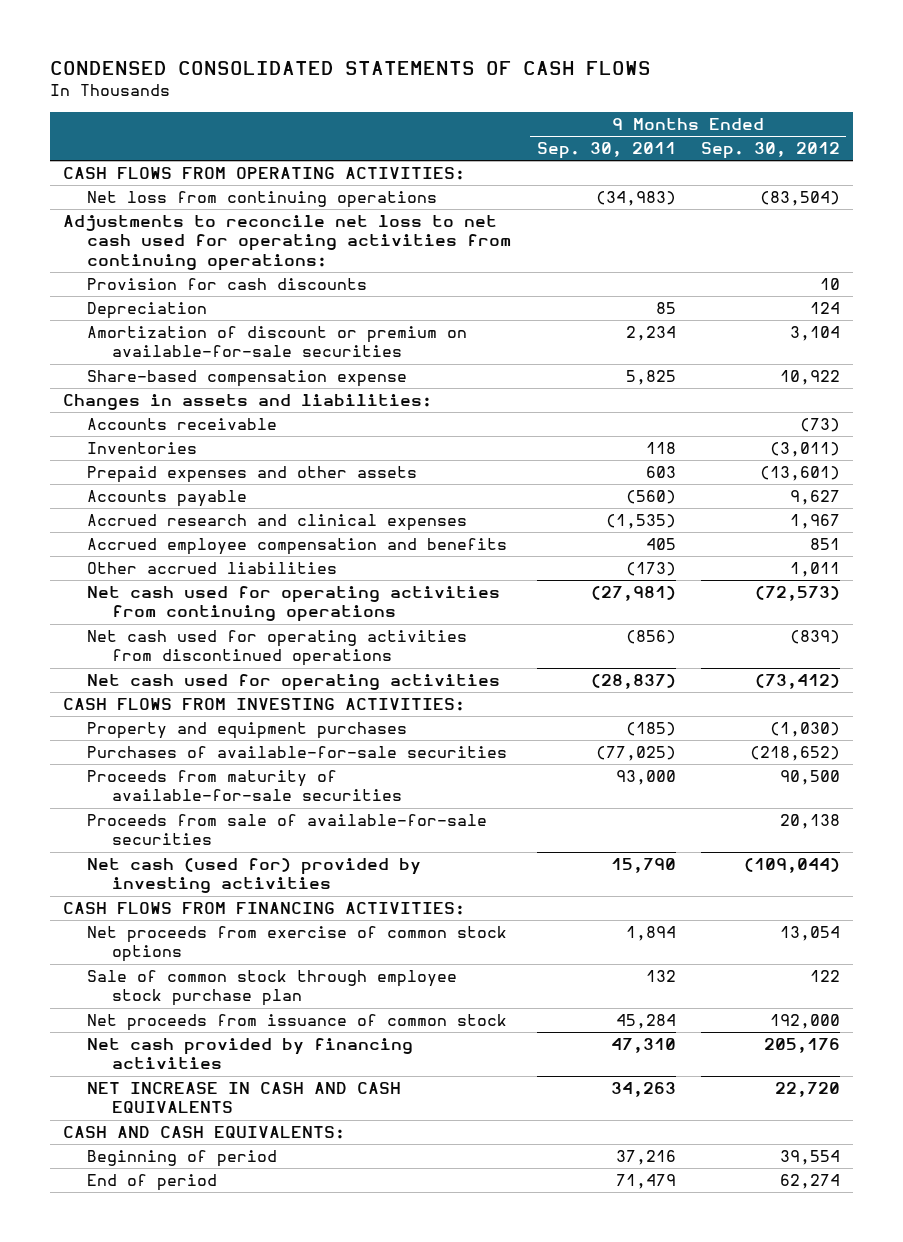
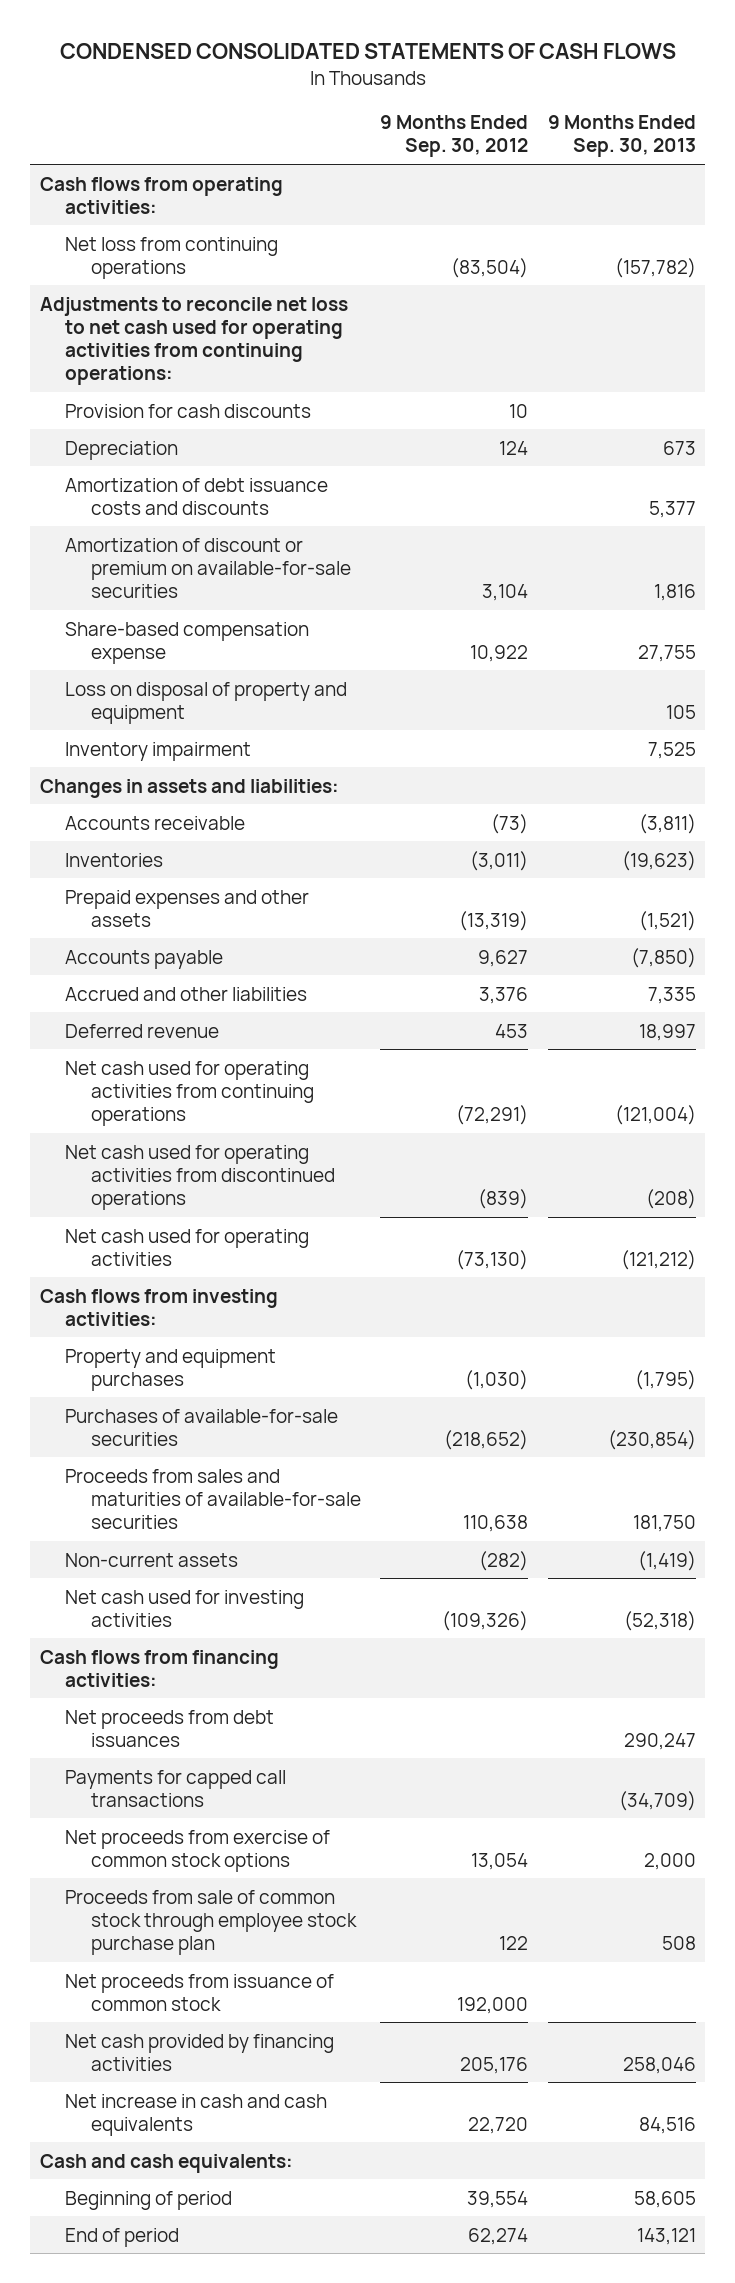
- | 9 Months Ended Sep. 30, 2011 | 9 Months Ended Sep. 30, 2012
+ | 9 Months Ended Sep. 30, 2012 | 9 Months Ended Sep. 30, 2013
- CASH FLOWS FROM OPERATING ACTIVITIES:
+ Cash flows from operating activities:
+ Amortization of debt issuance costs and discounts | | 5,377
+ Loss on disposal of property and equipment | | 105
+ Inventory impairment | | 7,525
- Prepaid expenses and other assets | 603 | (13,601)
+ Prepaid expenses and other assets | (13,319) | (1,521)
- Accrued research and clinical expenses | (1,535) | 1,967
- Accrued employee compensation and benefits | 405 | 851
- Other accrued liabilities | (173) | 1,011
- Net cash used for operating activities from continuing operations | (27,981) | (72,573)
+ Accrued and other liabilities | 3,376 | 7,335
+ Deferred revenue | 453 | 18,997
+ Net cash used for operating activities from continuing operations | (72,291) | (121,004)
- Net cash used for operating activities | (28,837) | (73,412)
- CASH FLOWS FROM INVESTING ACTIVITIES:
+ Net cash used for operating activities | (73,130) | (121,212)
+ Cash flows from investing activities:
- Proceeds from maturity of available-for-sale securities | 93,000 | 90,500
- Proceeds from sale of available-for-sale securities | | 20,138
- Net cash (used for) provided by investing activities | 15,790 | (109,044)
- CASH FLOWS FROM FINANCING ACTIVITIES:
+ Proceeds from sales and maturities of available-for-sale securities | 110,638 | 181,750
+ Non-current assets | (282) | (1,419)
+ Net cash used for investing activities | (109,326) | (52,318)
+ Cash flows from financing activities:
+ Net proceeds from debt issuances | | 290,247
+ Payments for capped call transactions | | (34,709)
- Sale of common stock through employee stock purchase plan | 132 | 122
+ Proceeds from sale of common stock through employee stock purchase plan | 122 | 508
- NET INCREASE IN CASH AND CASH EQUIVALENTS | 34,263 | 22,720
- CASH AND CASH EQUIVALENTS:
+ Net increase in cash and cash equivalents | 22,720 | 84,516
+ Cash and cash equivalents:

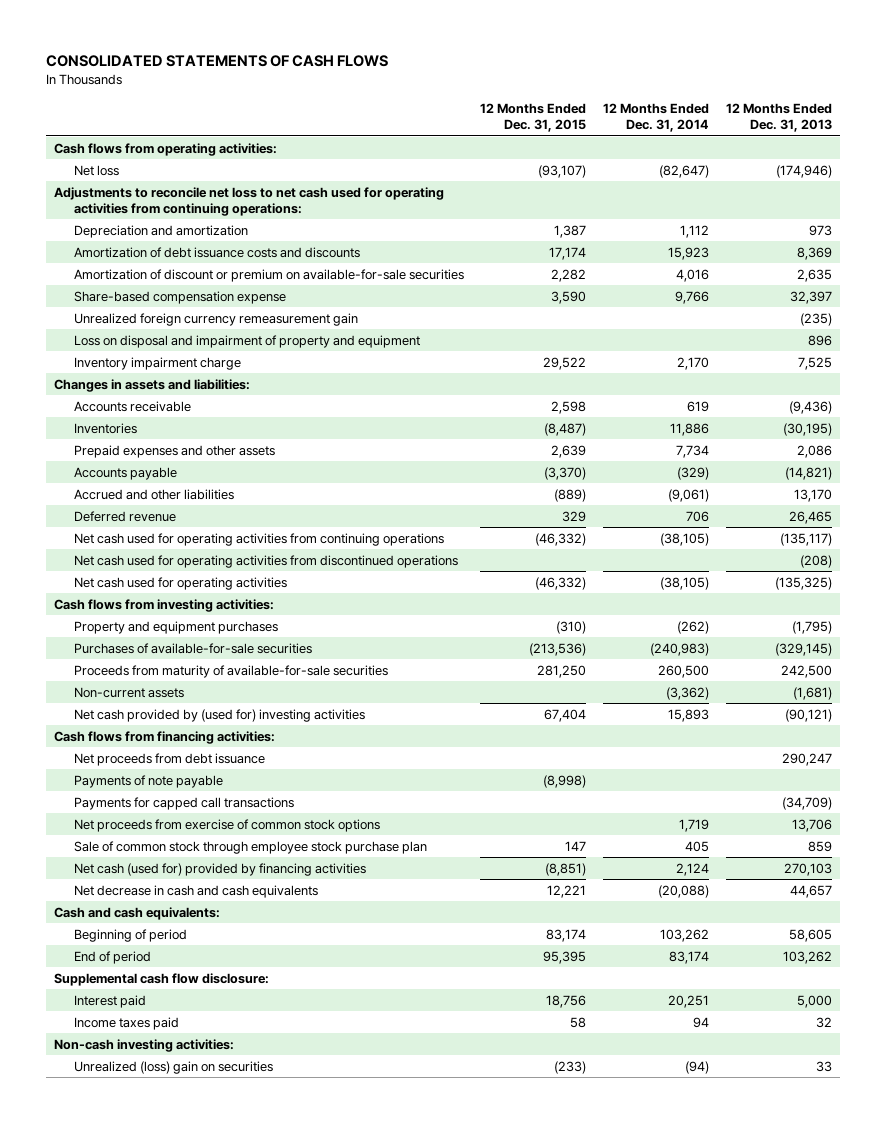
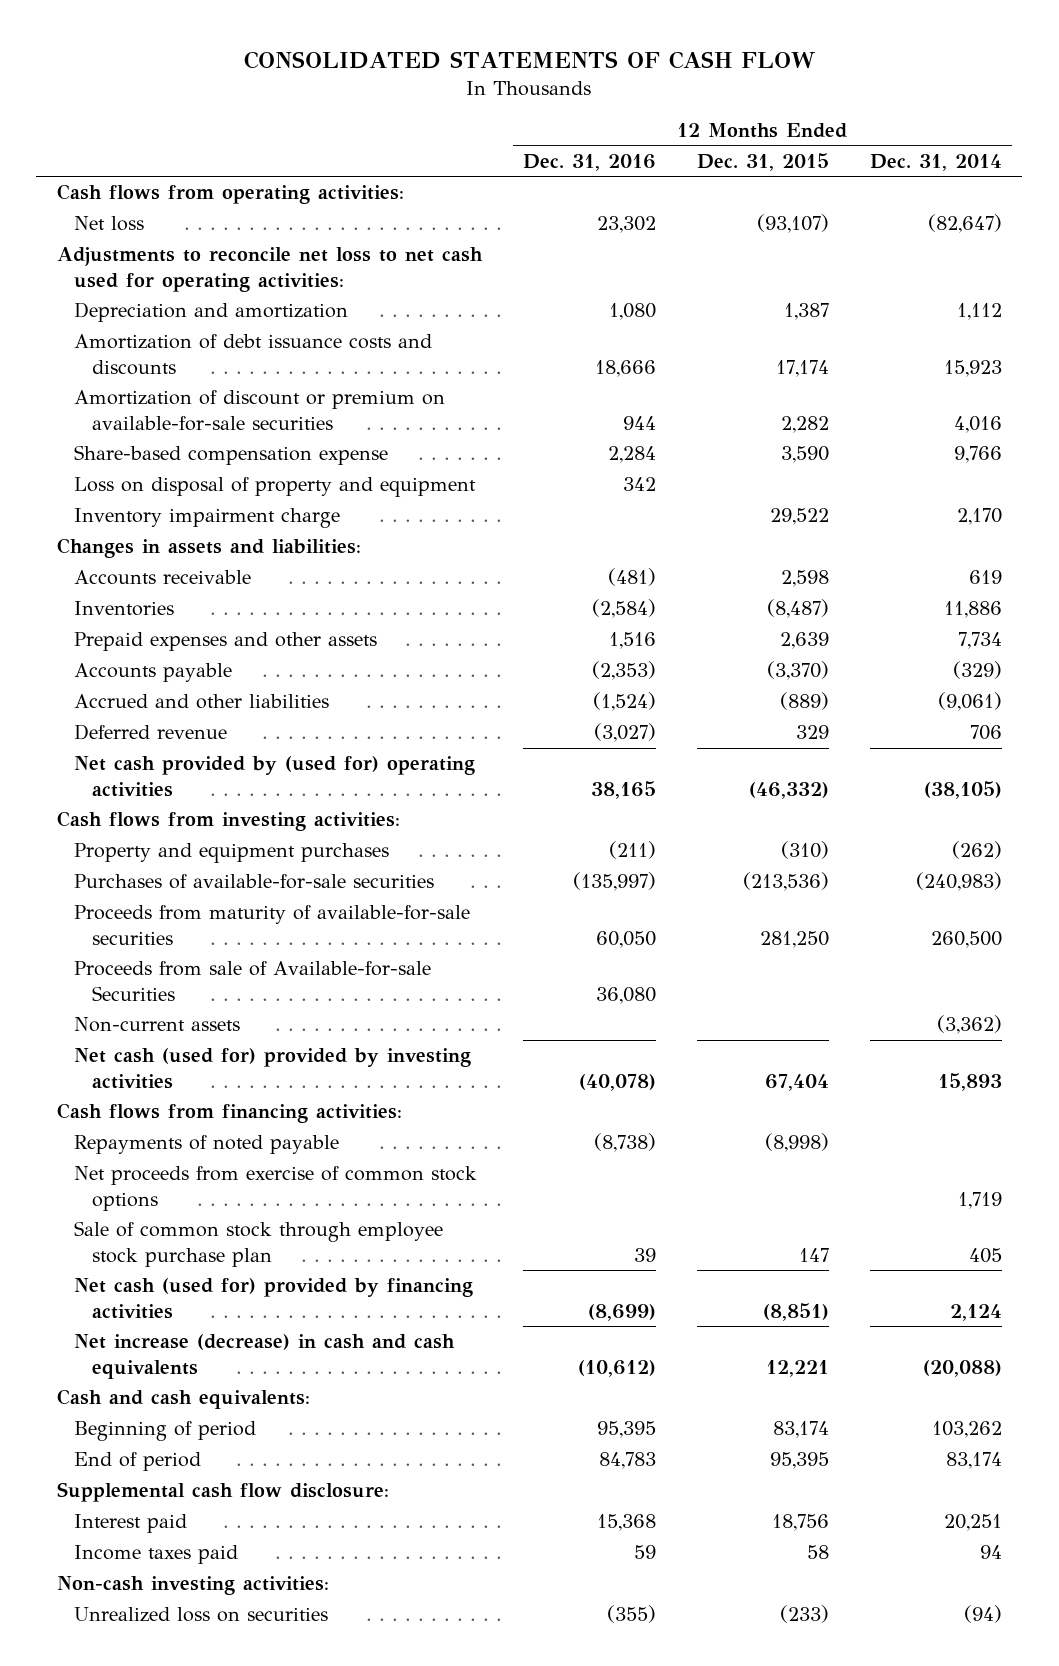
- CONSOLIDATED STATEMENTS OF CASH FLOWS
+ CONSOLIDATED STATEMENTS OF CASH FLOW
- | 12 Months Ended Dec. 31, 2015 | 12 Months Ended Dec. 31, 2014 | 12 Months Ended Dec. 31, 2013
+ | 12 Months Ended Dec. 31, 2016 | 12 Months Ended Dec. 31, 2015 | 12 Months Ended Dec. 31, 2014
- Adjustments to reconcile net loss to net cash used for operating activities from continuing operations:
+ Adjustments to reconcile net loss to net cash used for operating activities:
- Unrealized foreign currency remeasurement gain | | | (235)
- Loss on disposal and impairment of property and equipment | | | 896
+ Loss on disposal of property and equipment | 342 | |
- Net cash used for operating activities from continuing operations | (46,332) | (38,105) | (135,117)
- Net cash used for operating activities from discontinued operations | | | (208)
- Net cash used for operating activities | (46,332) | (38,105) | (135,325)
+ Net cash provided by (used for) operating activities | 38,165 | (46,332) | (38,105)
+ Proceeds from sale of Available-for-sale Securities | 36,080 | |
- Net cash provided by (used for) investing activities | 67,404 | 15,893 | (90,121)
+ Net cash (used for) provided by investing activities | (40,078) | 67,404 | 15,893
- Net proceeds from debt issuance | | | 290,247
- Payments of note payable | (8,998) | |
- Payments for capped call transactions | | | (34,709)
+ Repayments of noted payable | (8,738) | (8,998) |
- Net decrease in cash and cash equivalents | 12,221 | (20,088) | 44,657
+ Net increase (decrease) in cash and cash equivalents | (10,612) | 12,221 | (20,088)
- Unrealized (loss) gain on securities | (233) | (94) | 33
+ Unrealized loss on securities | (355) | (233) | (94)

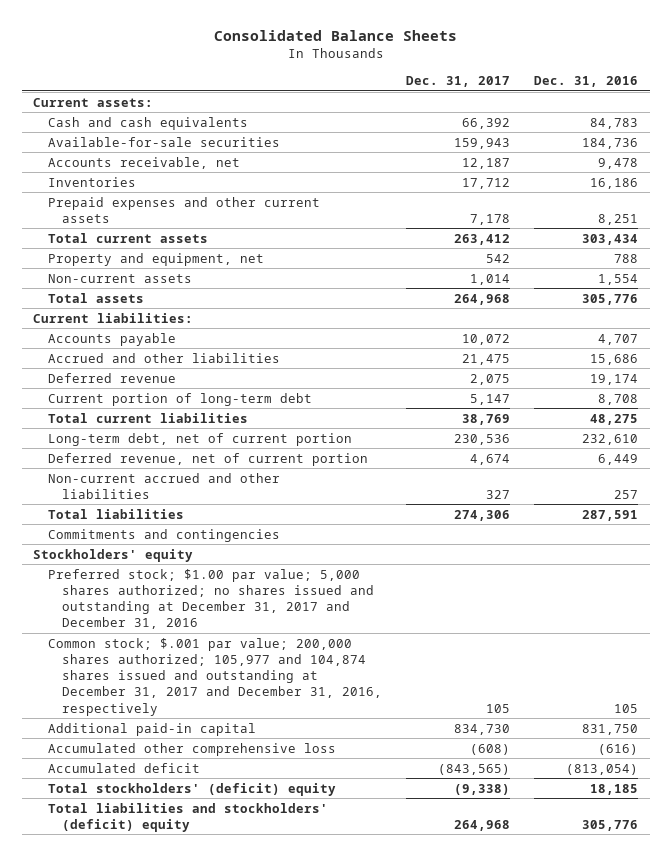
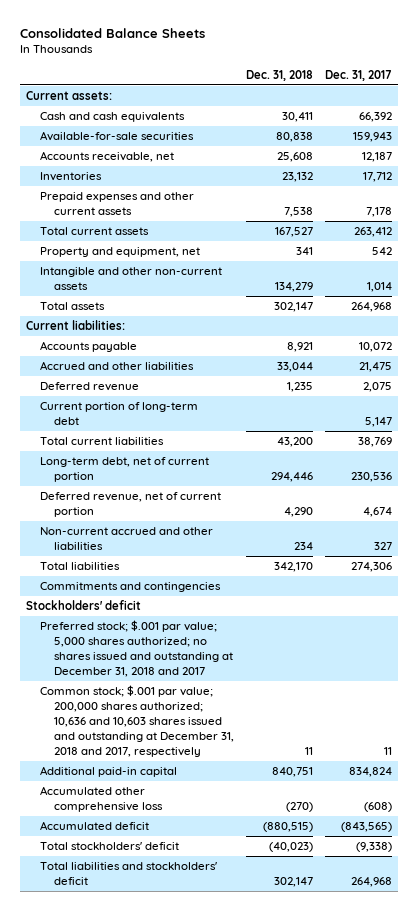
- | Dec. 31, 2017 | Dec. 31, 2016
+ | Dec. 31, 2018 | Dec. 31, 2017
- Non-current assets | 1,014 | 1,554
+ Intangible and other non-current assets | 134,279 | 1,014
- Stockholders' equity
- Preferred stock; $1.00 par value; 5,000 shares authorized; no shares issued and outstanding at December 31, 2017 and December 31, 2016
- Common stock; $.001 par value; 200,000 shares authorized; 105,977 and 104,874 shares issued and outstanding at December 31, 2017 and December 31, 2016, respectively | 105 | 105
- Additional paid-in capital | 834,730 | 831,750
+ Stockholders' deficit
+ Preferred stock; $.001 par value; 5,000 shares authorized; no shares issued and outstanding at December 31, 2018 and 2017
+ Common stock; $.001 par value; 200,000 shares authorized; 10,636 and 10,603 shares issued and outstanding at December 31, 2018 and 2017, respectively | 11 | 11
+ Additional paid-in capital | 840,751 | 834,824
- Total stockholders' (deficit) equity | (9,338) | 18,185
- Total liabilities and stockholders' (deficit) equity | 264,968 | 305,776
+ Total stockholders' deficit | (40,023) | (9,338)
+ Total liabilities and stockholders' deficit | 302,147 | 264,968

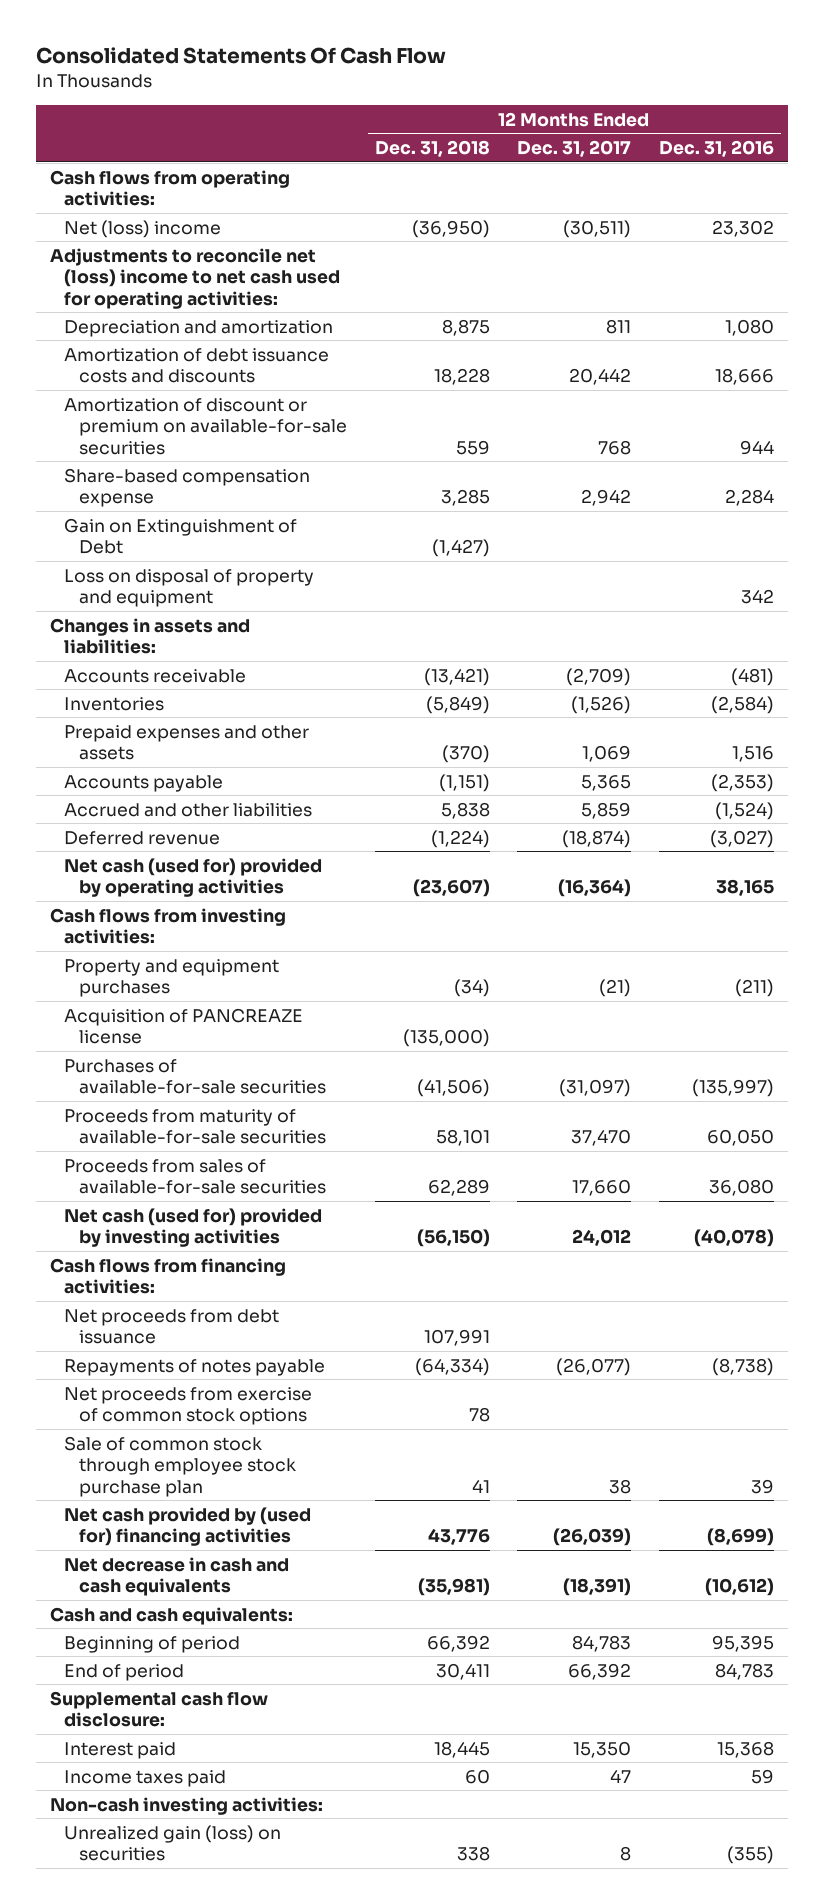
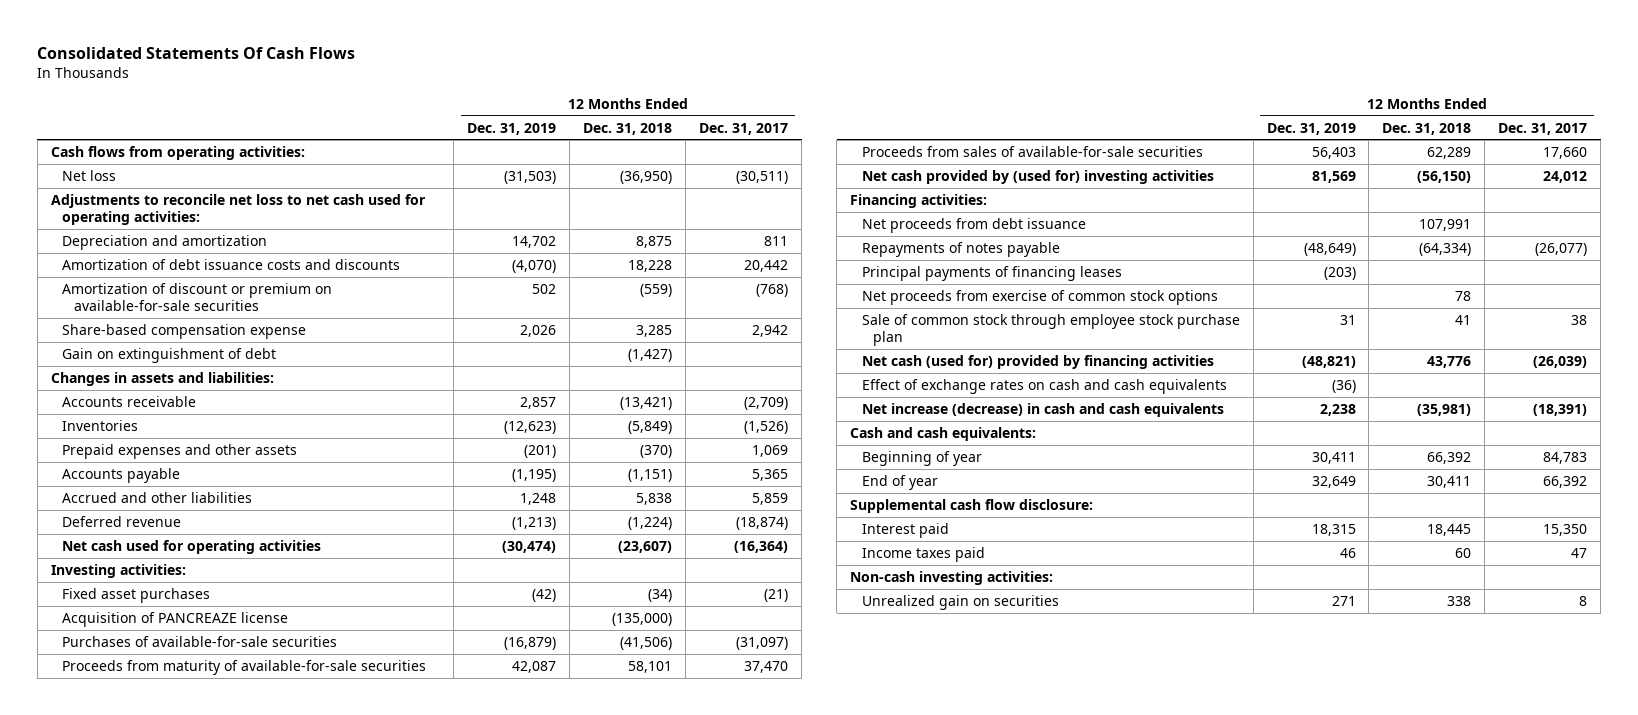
- Consolidated Statements Of Cash Flow
+ Consolidated Statements Of Cash Flows
- | 12 Months Ended Dec. 31, 2018 | 12 Months Ended Dec. 31, 2017 | 12 Months Ended Dec. 31, 2016
+ | 12 Months Ended Dec. 31, 2019 | 12 Months Ended Dec. 31, 2018 | 12 Months Ended Dec. 31, 2017
- Net (loss) income | (36,950) | (30,511) | 23,302
- Adjustments to reconcile net (loss) income to net cash used for operating activities:
+ Net loss | (31,503) | (36,950) | (30,511)
+ Adjustments to reconcile net loss to net cash used for operating activities:
- Amortization of discount or premium on available-for-sale securities | 559 | 768 | 944
+ Amortization of discount or premium on available-for-sale securities | 502 | (559) | (768)
- Gain on Extinguishment of Debt | (1,427) | |
- Loss on disposal of property and equipment | | | 342
+ Gain on extinguishment of debt | | (1,427) |
- Net cash (used for) provided by operating activities | (23,607) | (16,364) | 38,165
- Cash flows from investing activities:
- Property and equipment purchases | (34) | (21) | (211)
+ Net cash used for operating activities | (30,474) | (23,607) | (16,364)
+ Investing activities:
+ Fixed asset purchases | (42) | (34) | (21)
- Net cash (used for) provided by investing activities | (56,150) | 24,012 | (40,078)
- Cash flows from financing activities:
+ Net cash provided by (used for) investing activities | 81,569 | (56,150) | 24,012
+ Financing activities:
+ Principal payments of financing leases | (203) | |
- Net cash provided by (used for) financing activities | 43,776 | (26,039) | (8,699)
- Net decrease in cash and cash equivalents | (35,981) | (18,391) | (10,612)
+ Net cash (used for) provided by financing activities | (48,821) | 43,776 | (26,039)
+ Effect of exchange rates on cash and cash equivalents | (36) | |
+ Net increase (decrease) in cash and cash equivalents | 2,238 | (35,981) | (18,391)
- Beginning of period | 66,392 | 84,783 | 95,395
- End of period | 30,411 | 66,392 | 84,783
+ Beginning of year | 30,411 | 66,392 | 84,783
+ End of year | 32,649 | 30,411 | 66,392
- Unrealized gain (loss) on securities | 338 | 8 | (355)
+ Unrealized gain on securities | 271 | 338 | 8

